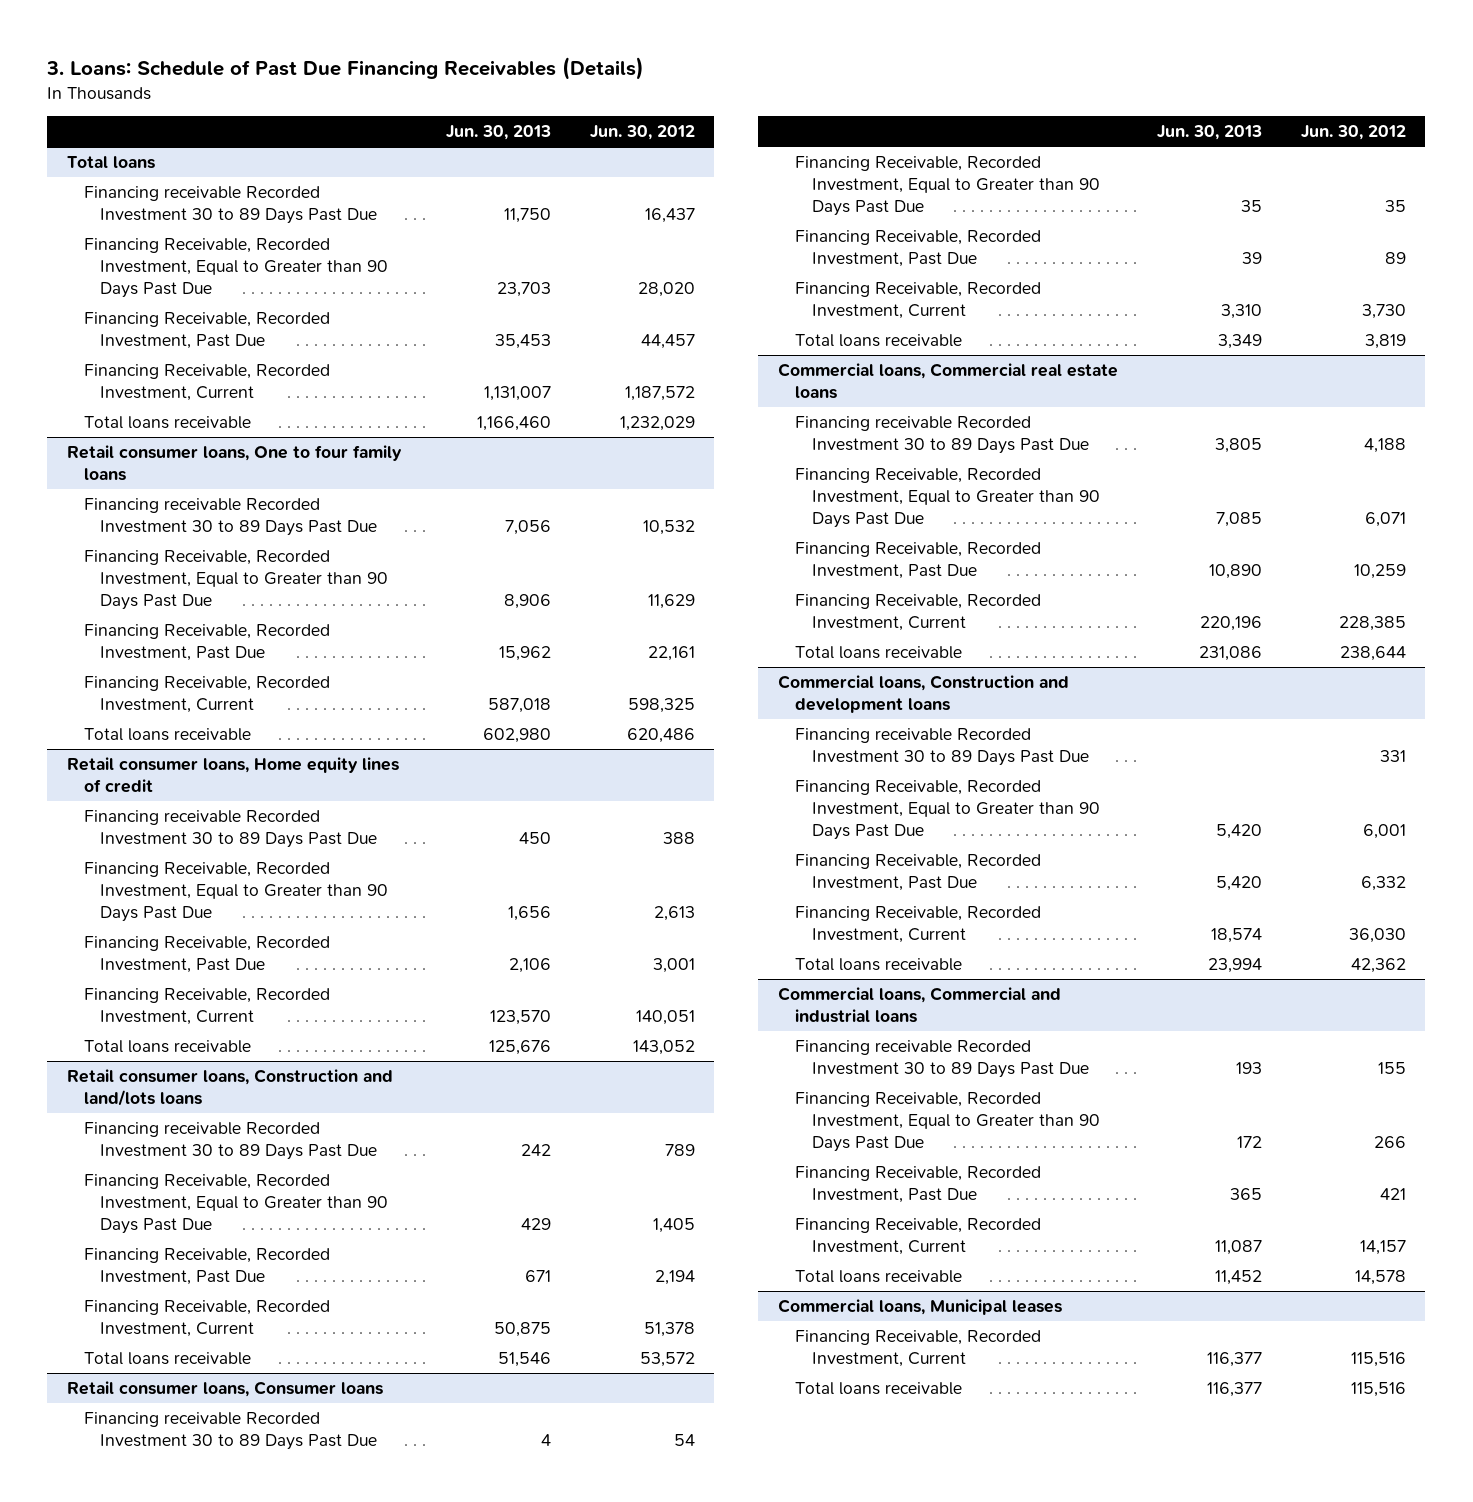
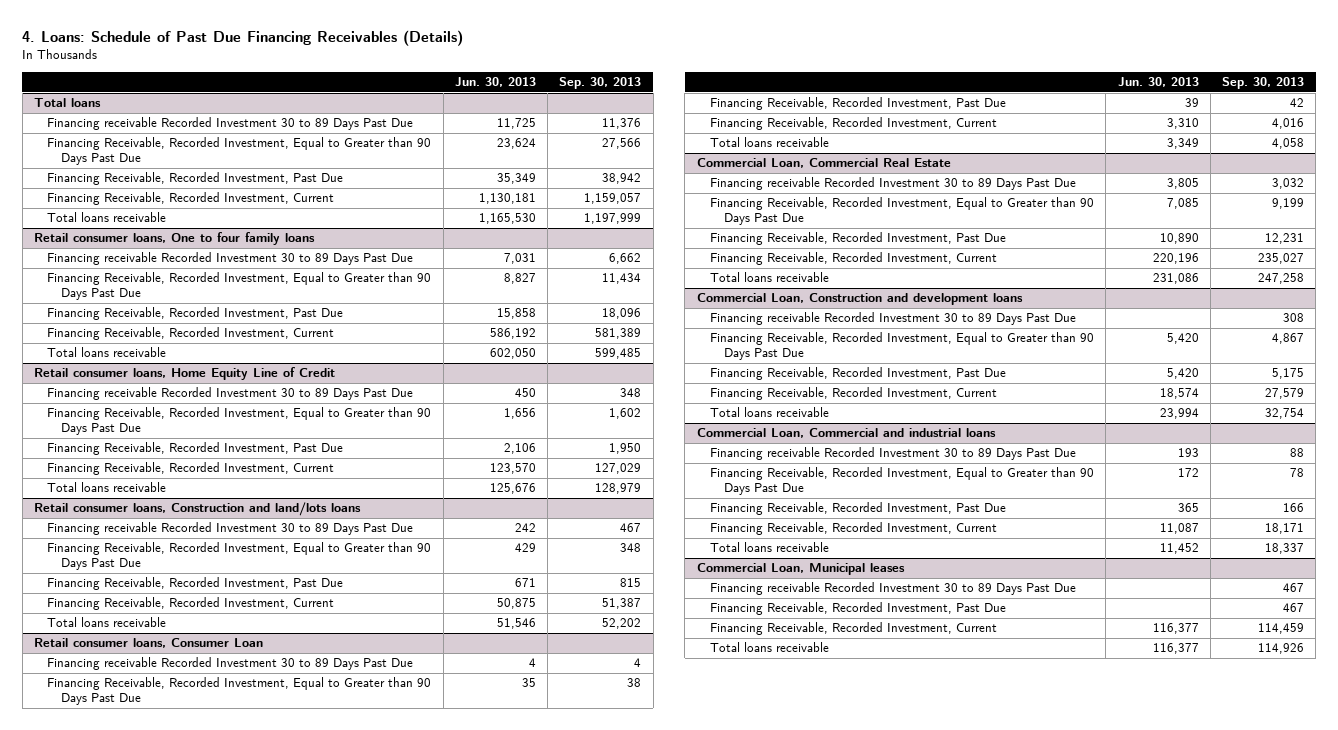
- 3. Loans: Schedule of Past Due Financing Receivables (Details)
+ 4. Loans: Schedule of Past Due Financing Receivables (Details)
- | Jun. 30, 2013 | Jun. 30, 2012
+ | Jun. 30, 2013 | Sep. 30, 2013
@ Total loans
- Financing receivable Recorded Investment 30 to 89 Days Past Due | 11,750 | 16,437
- Financing Receivable, Recorded Investment, Equal to Greater than 90 Days Past Due | 23,703 | 28,020
- Financing Receivable, Recorded Investment, Past Due | 35,453 | 44,457
- Financing Receivable, Recorded Investment, Current | 1,131,007 | 1,187,572
- Total loans receivable | 1,166,460 | 1,232,029
+ Financing receivable Recorded Investment 30 to 89 Days Past Due | 11,725 | 11,376
+ Financing Receivable, Recorded Investment, Equal to Greater than 90 Days Past Due | 23,624 | 27,566
+ Financing Receivable, Recorded Investment, Past Due | 35,349 | 38,942
+ Financing Receivable, Recorded Investment, Current | 1,130,181 | 1,159,057
+ Total loans receivable | 1,165,530 | 1,197,999
@ Retail consumer loans, One to four family loans
- Financing receivable Recorded Investment 30 to 89 Days Past Due | 7,056 | 10,532
- Financing Receivable, Recorded Investment, Equal to Greater than 90 Days Past Due | 8,906 | 11,629
- Financing Receivable, Recorded Investment, Past Due | 15,962 | 22,161
- Financing Receivable, Recorded Investment, Current | 587,018 | 598,325
- Total loans receivable | 602,980 | 620,486
- Retail consumer loans, Home equity lines of credit
@ Retail consumer loans, One to four family loans
+ Financing receivable Recorded Investment 30 to 89 Days Past Due | 7,031 | 6,662
+ Financing Receivable, Recorded Investment, Equal to Greater than 90 Days Past Due | 8,827 | 11,434
+ Financing Receivable, Recorded Investment, Past Due | 15,858 | 18,096
+ Financing Receivable, Recorded Investment, Current | 586,192 | 581,389
+ Total loans receivable | 602,050 | 599,485
+ Retail consumer loans, Home Equity Line of Credit
- Retail consumer loans, Consumer loans
+ Retail consumer loans, Consumer Loan
- Commercial loans, Commercial real estate loans
+ Commercial Loan, Commercial Real Estate
- Commercial loans, Construction and development loans
+ Commercial Loan, Construction and development loans
- Commercial loans, Commercial and industrial loans
+ Commercial Loan, Commercial and industrial loans
- Commercial loans, Municipal leases
+ Commercial Loan, Municipal leases
+ Financing receivable Recorded Investment 30 to 89 Days Past Due | | 467
+ Financing Receivable, Recorded Investment, Past Due | | 467

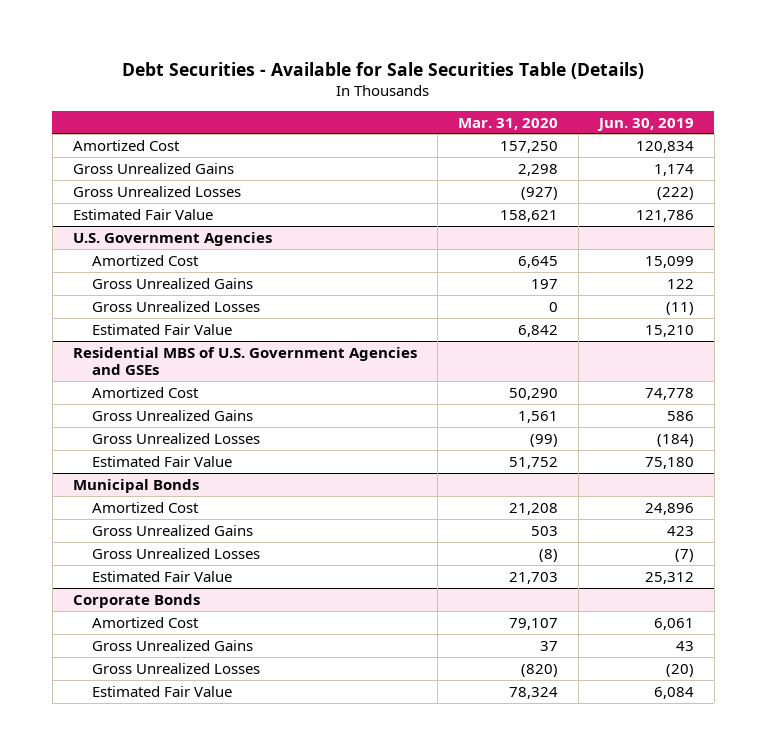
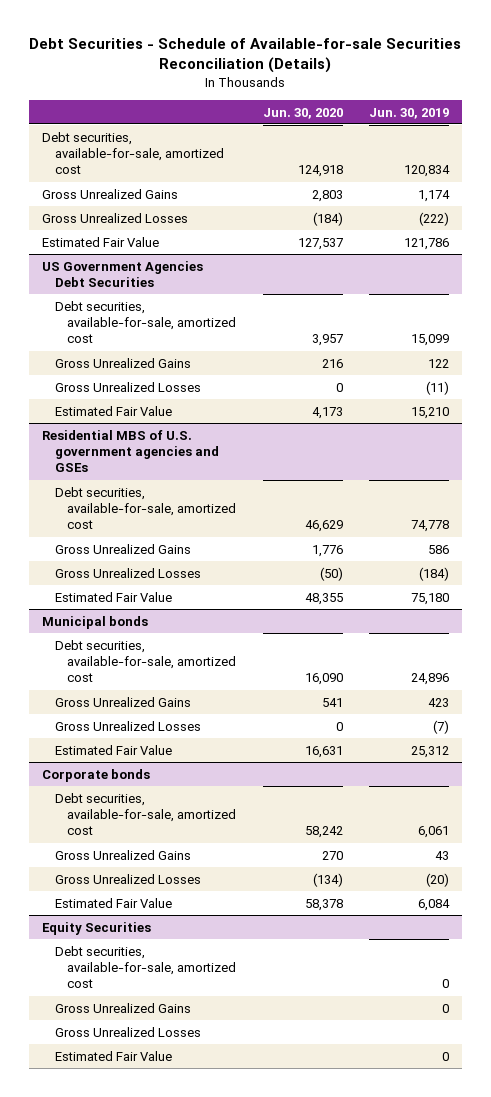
- Debt Securities - Available for Sale Securities Table (Details)
+ Debt Securities - Schedule of Available-for-sale Securities Reconciliation (Details)
- | Mar. 31, 2020 | Jun. 30, 2019
+ | Jun. 30, 2020 | Jun. 30, 2019
- Amortized Cost | 157,250 | 120,834
+ Debt securities, available-for-sale, amortized cost | 124,918 | 120,834
- U.S. Government Agencies
- Amortized Cost | 6,645 | 15,099
+ US Government Agencies Debt Securities
+ Debt securities, available-for-sale, amortized cost | 3,957 | 15,099
- Residential MBS of U.S. Government Agencies and GSEs
- Amortized Cost | 50,290 | 74,778
+ Residential MBS of U.S. government agencies and GSEs
+ Debt securities, available-for-sale, amortized cost | 46,629 | 74,778
- Municipal Bonds
- Amortized Cost | 21,208 | 24,896
+ Municipal bonds
+ Debt securities, available-for-sale, amortized cost | 16,090 | 24,896
- Corporate Bonds
- Amortized Cost | 79,107 | 6,061
+ Corporate bonds
+ Debt securities, available-for-sale, amortized cost | 58,242 | 6,061
+ Equity Securities
+ Debt securities, available-for-sale, amortized cost | | 0
+ Gross Unrealized Gains | | 0
+ Gross Unrealized Losses
+ Estimated Fair Value | | 0

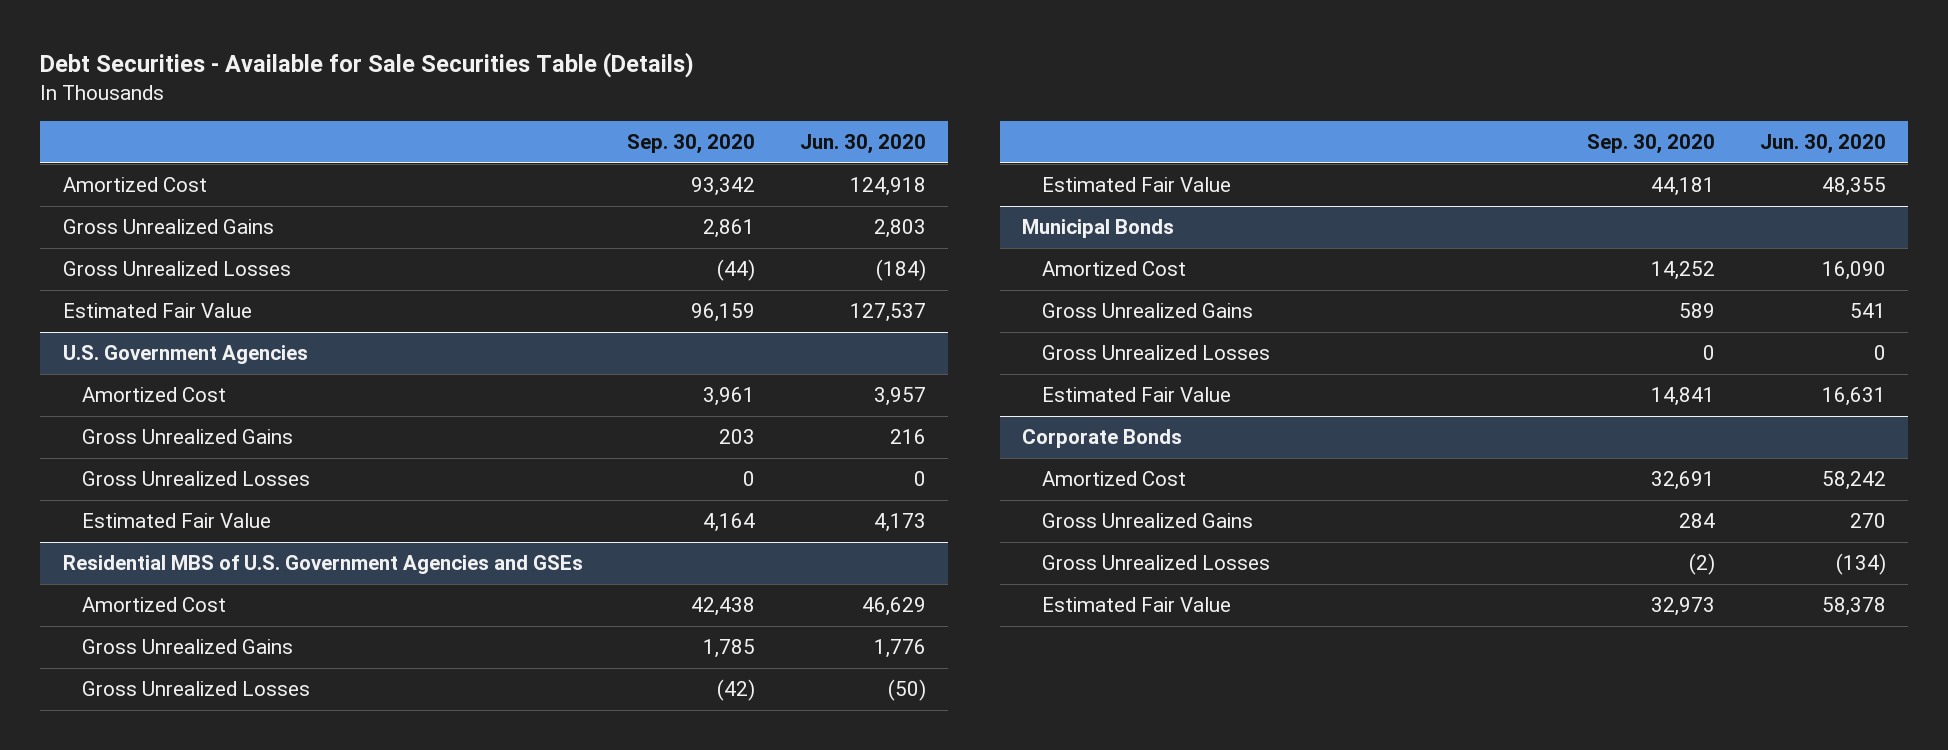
- Debt Securities - Schedule of Available-for-sale Securities Reconciliation (Details)
+ Debt Securities - Available for Sale Securities Table (Details)
- | Jun. 30, 2020 | Jun. 30, 2019
+ | Sep. 30, 2020 | Jun. 30, 2020
- Debt securities, available-for-sale, amortized cost | 124,918 | 120,834
+ Amortized Cost | 93,342 | 124,918
- US Government Agencies Debt Securities
- Debt securities, available-for-sale, amortized cost | 3,957 | 15,099
+ U.S. Government Agencies
+ Amortized Cost | 3,961 | 3,957
- Residential MBS of U.S. government agencies and GSEs
- Debt securities, available-for-sale, amortized cost | 46,629 | 74,778
+ Residential MBS of U.S. Government Agencies and GSEs
+ Amortized Cost | 42,438 | 46,629
- Municipal bonds
- Debt securities, available-for-sale, amortized cost | 16,090 | 24,896
+ Municipal Bonds
+ Amortized Cost | 14,252 | 16,090
- Corporate bonds
- Debt securities, available-for-sale, amortized cost | 58,242 | 6,061
+ Corporate Bonds
+ Amortized Cost | 32,691 | 58,242
- Equity Securities
- Debt securities, available-for-sale, amortized cost | | 0
- Gross Unrealized Gains | | 0
- Gross Unrealized Losses
- Estimated Fair Value | | 0

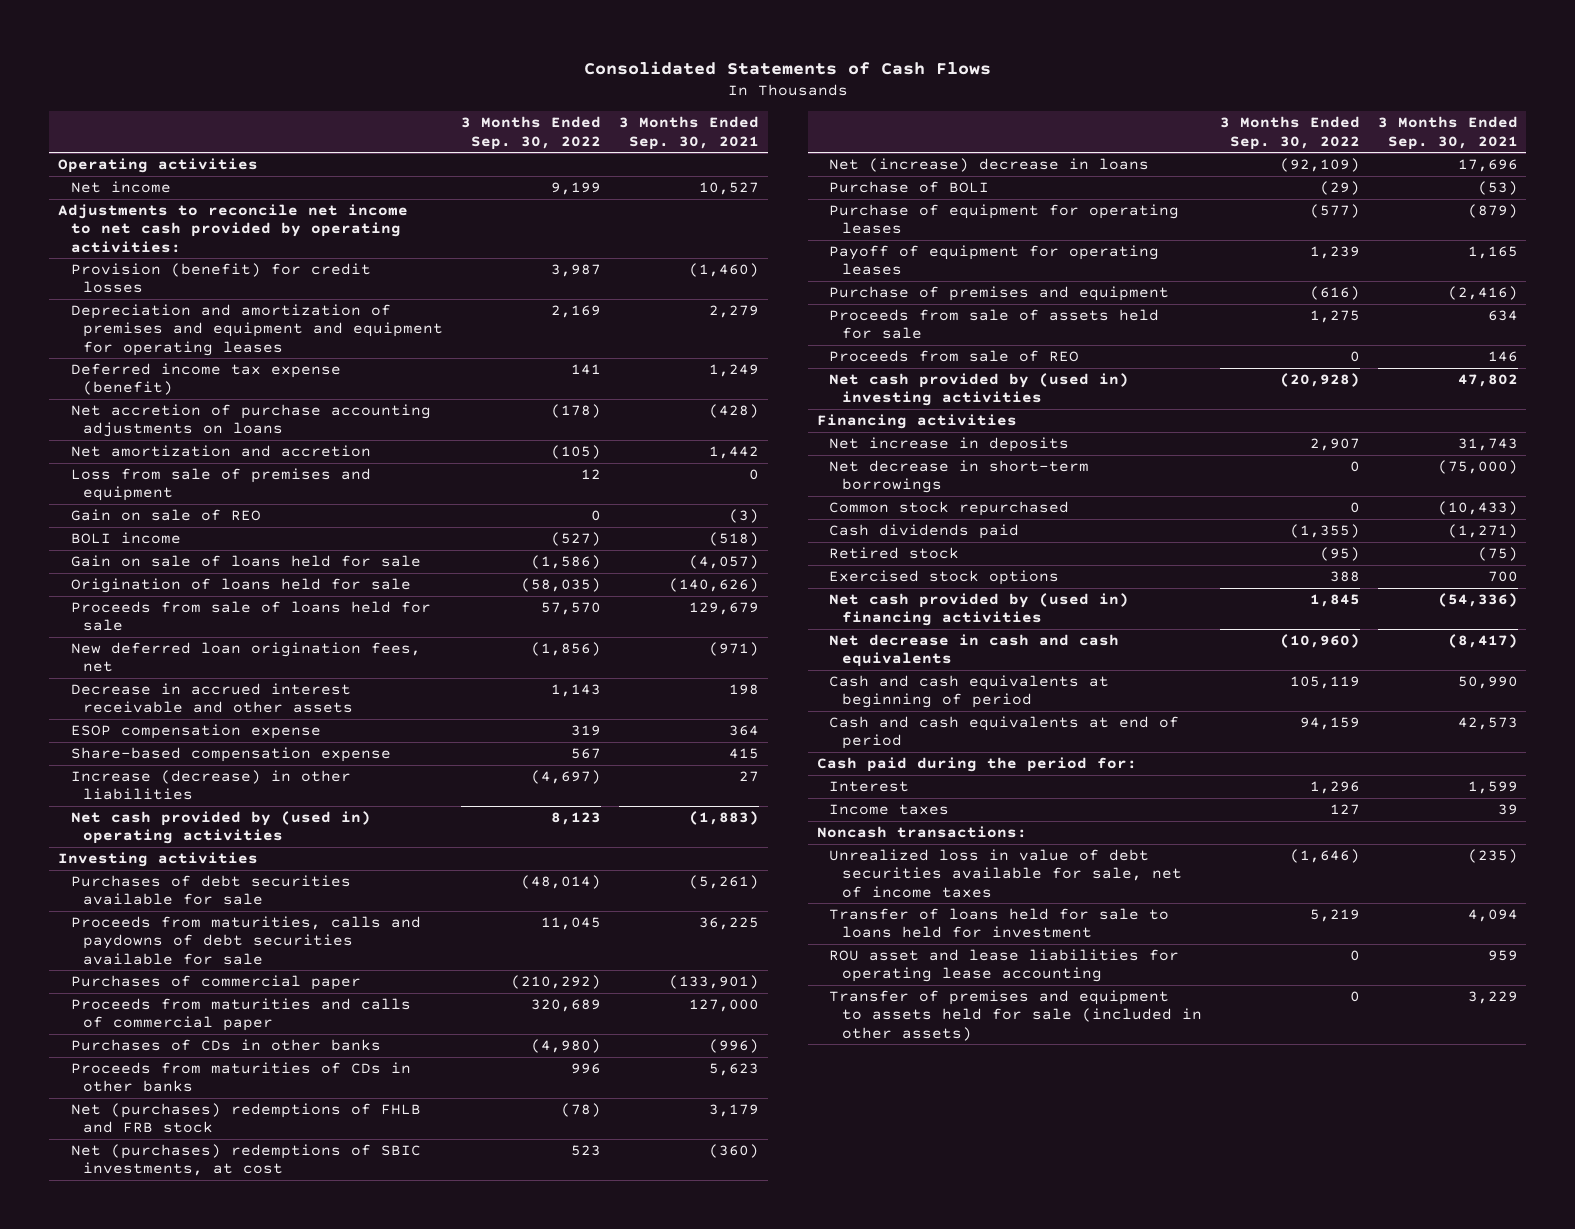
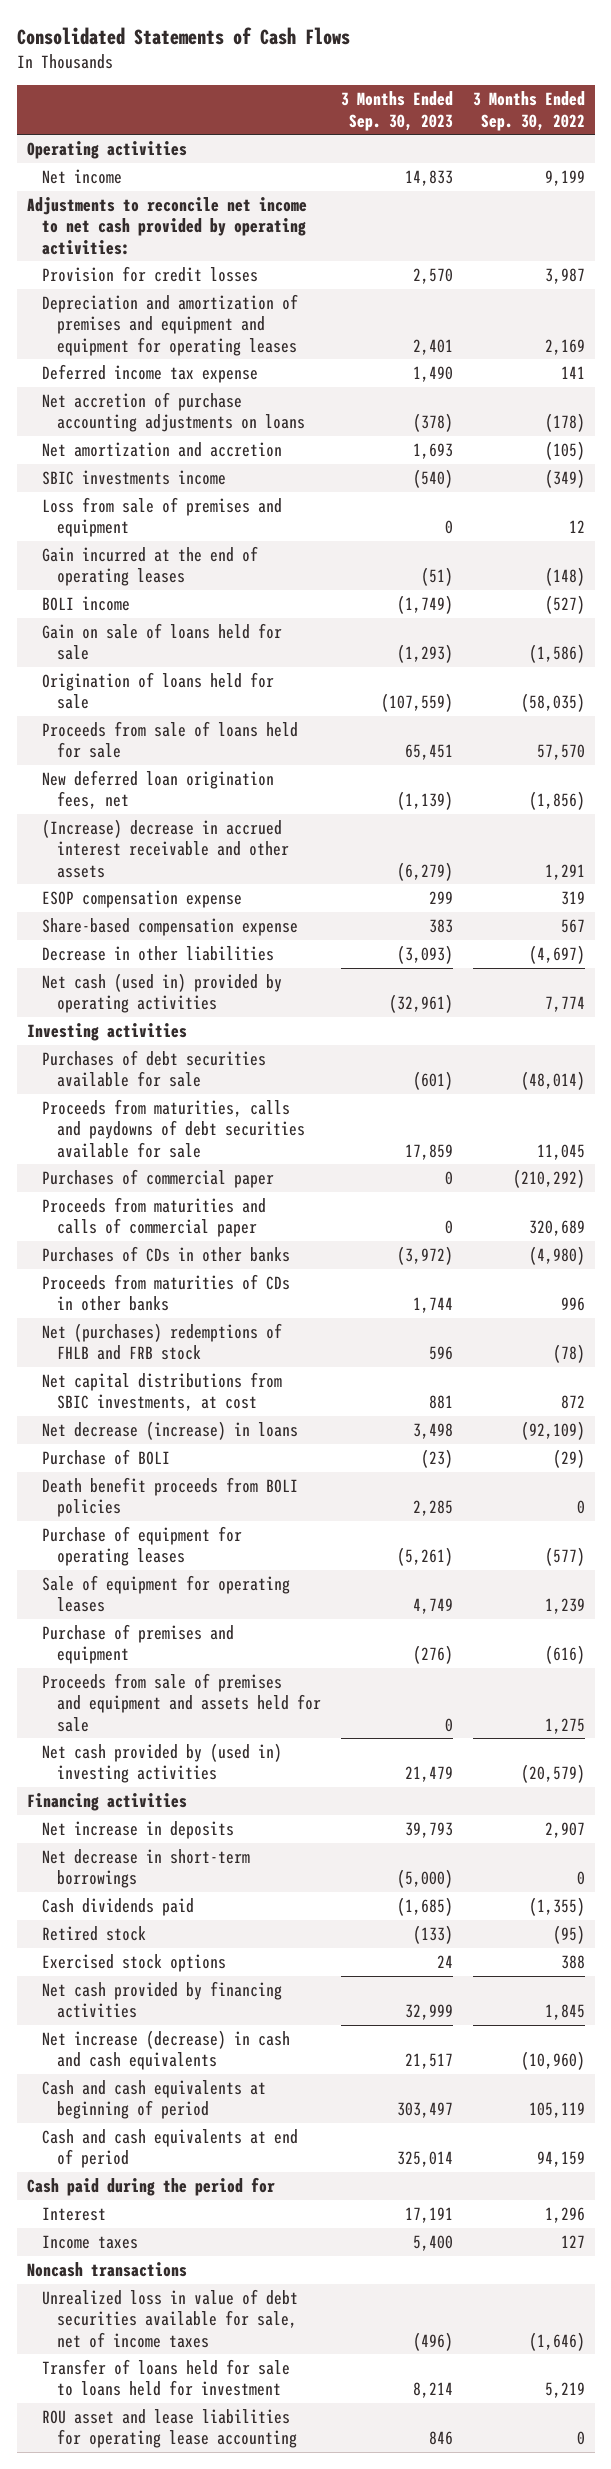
- | 3 Months Ended Sep. 30, 2022 | 3 Months Ended Sep. 30, 2021
+ | 3 Months Ended Sep. 30, 2023 | 3 Months Ended Sep. 30, 2022
- Provision (benefit) for credit losses | 3,987 | (1,460)
+ Provision for credit losses | 2,570 | 3,987
- Deferred income tax expense (benefit) | 141 | 1,249
+ Deferred income tax expense | 1,490 | 141
+ SBIC investments income | (540) | (349)
- Gain on sale of REO | 0 | (3)
+ Gain incurred at the end of operating leases | (51) | (148)
- Decrease in accrued interest receivable and other assets | 1,143 | 198
+ (Increase) decrease in accrued interest receivable and other assets | (6,279) | 1,291
- Increase (decrease) in other liabilities | (4,697) | 27
- Net cash provided by (used in) operating activities | 8,123 | (1,883)
+ Decrease in other liabilities | (3,093) | (4,697)
+ Net cash (used in) provided by operating activities | (32,961) | 7,774
- Net (purchases) redemptions of SBIC investments, at cost | 523 | (360)
- Net (increase) decrease in loans | (92,109) | 17,696
+ Net capital distributions from SBIC investments, at cost | 881 | 872
+ Net decrease (increase) in loans | 3,498 | (92,109)
+ Death benefit proceeds from BOLI policies | 2,285 | 0
- Payoff of equipment for operating leases | 1,239 | 1,165
+ Sale of equipment for operating leases | 4,749 | 1,239
- Proceeds from sale of assets held for sale | 1,275 | 634
- Proceeds from sale of REO | 0 | 146
- Net cash provided by (used in) investing activities | (20,928) | 47,802
+ Proceeds from sale of premises and equipment and assets held for sale | 0 | 1,275
+ Net cash provided by (used in) investing activities | 21,479 | (20,579)
- Common stock repurchased | 0 | (10,433)
- Net cash provided by (used in) financing activities | 1,845 | (54,336)
- Net decrease in cash and cash equivalents | (10,960) | (8,417)
+ Net cash provided by financing activities | 32,999 | 1,845
+ Net increase (decrease) in cash and cash equivalents | 21,517 | (10,960)
- Cash paid during the period for:
+ Cash paid during the period for
- Noncash transactions:
+ Noncash transactions
- Transfer of premises and equipment to assets held for sale (included in other assets) | 0 | 3,229

